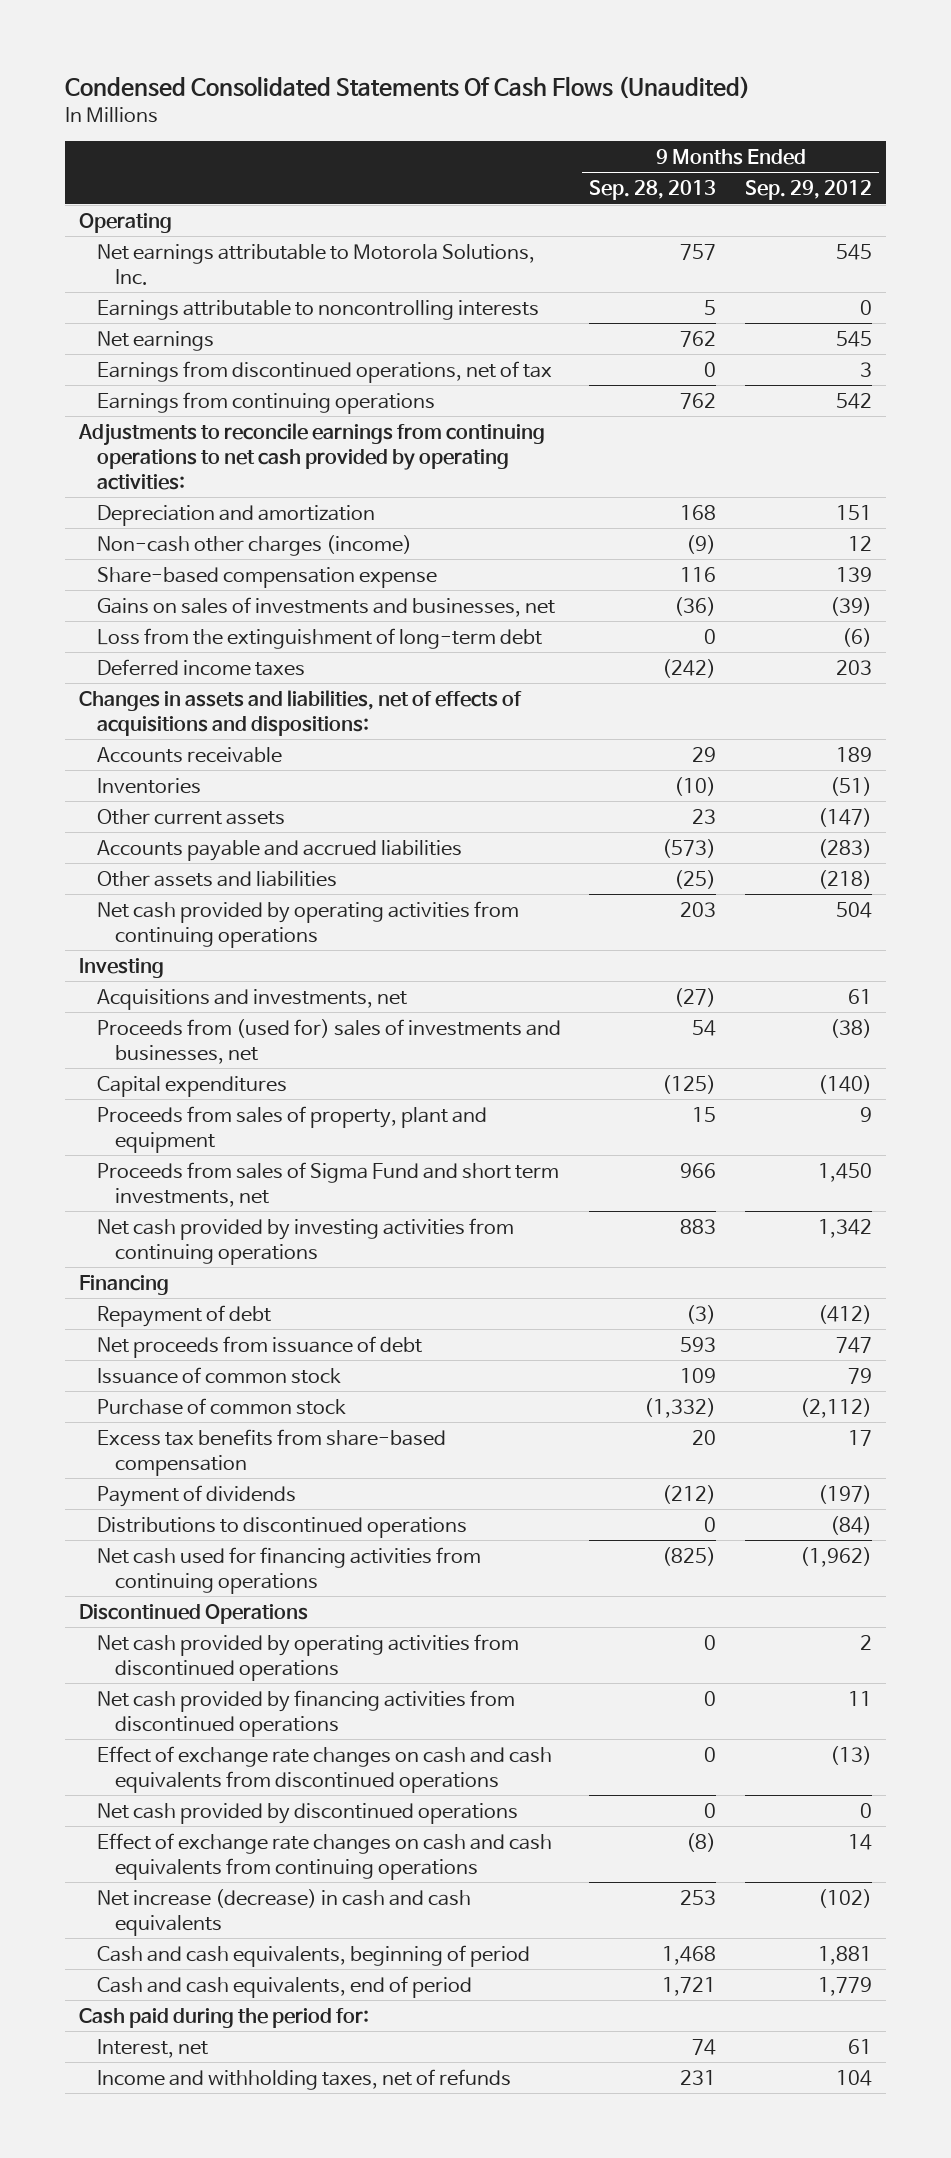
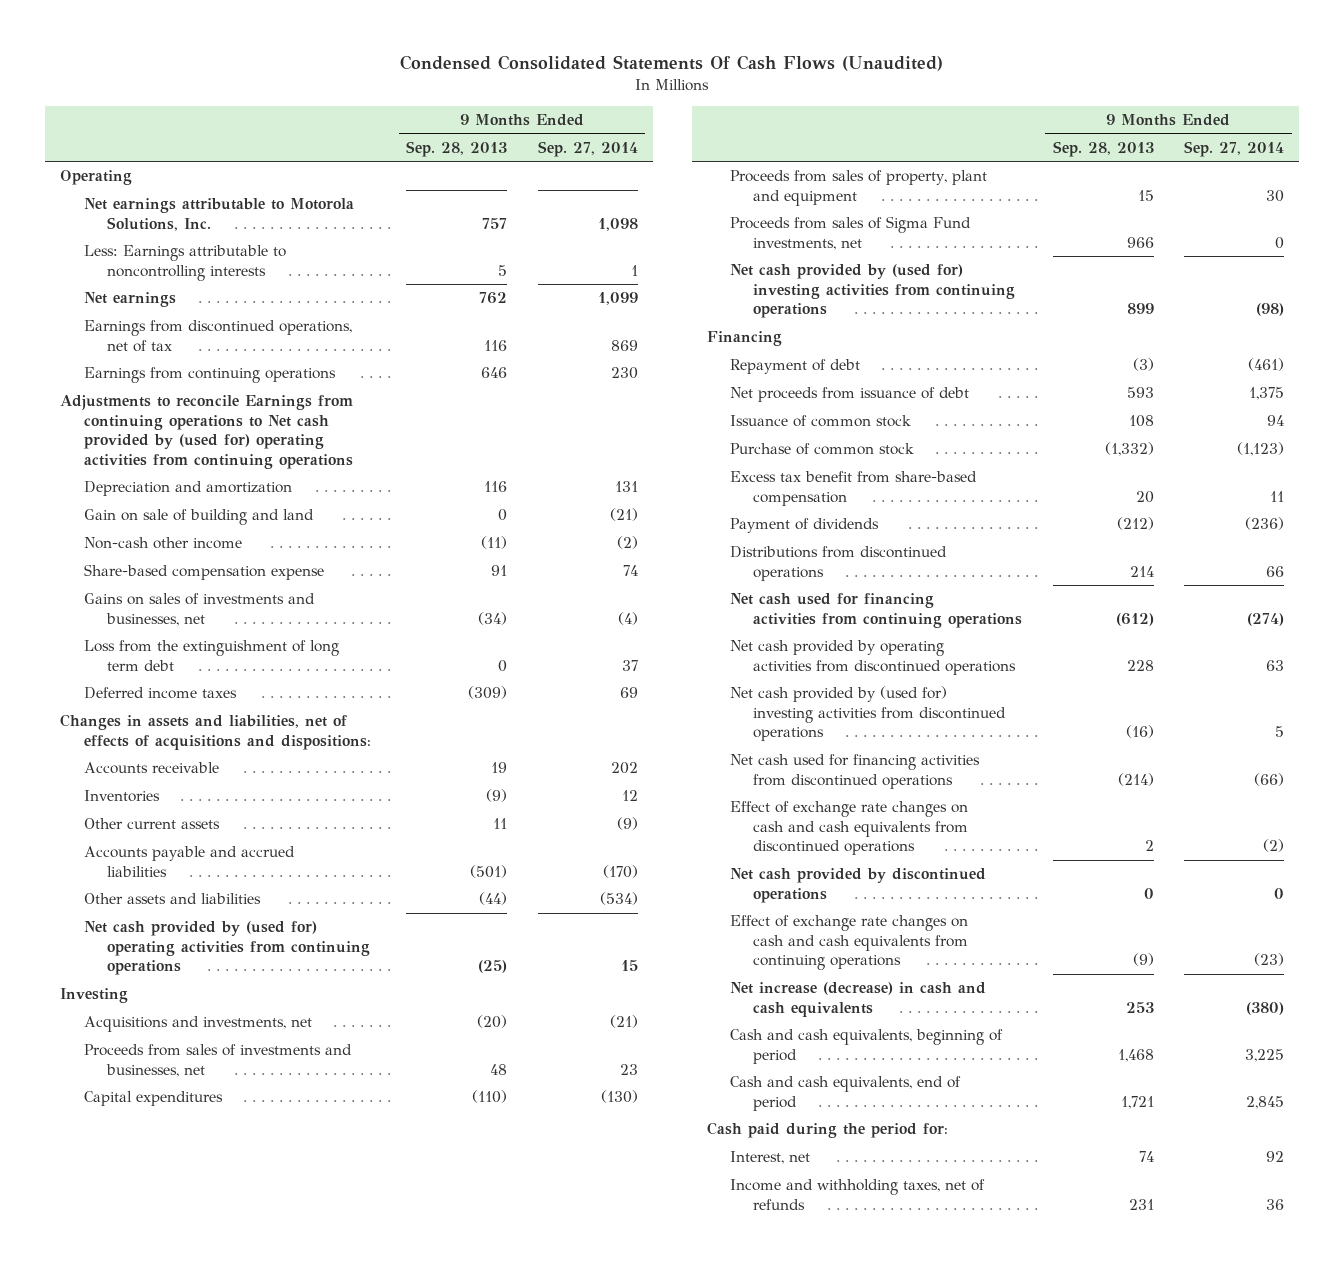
- | 9 Months Ended Sep. 28, 2013 | 9 Months Ended Sep. 29, 2012
+ | 9 Months Ended Sep. 28, 2013 | 9 Months Ended Sep. 27, 2014
- Earnings attributable to noncontrolling interests | 5 | 0
+ Less: Earnings attributable to noncontrolling interests | 5 | 1
- Earnings from discontinued operations, net of tax | 0 | 3
- Earnings from continuing operations | 762 | 542
- Adjustments to reconcile earnings from continuing operations to net cash provided by operating activities:
- Depreciation and amortization | 168 | 151
- Non-cash other charges (income) | (9) | 12
- Share-based compensation expense | 116 | 139
- Gains on sales of investments and businesses, net | (36) | (39)
- Loss from the extinguishment of long-term debt | 0 | (6)
- Deferred income taxes | (242) | 203
+ Earnings from discontinued operations, net of tax | 116 | 869
+ Earnings from continuing operations | 646 | 230
+ Adjustments to reconcile Earnings from continuing operations to Net cash provided by (used for) operating activities from continuing operations
+ Depreciation and amortization | 116 | 131
+ Gain on sale of building and land | 0 | (21)
+ Non-cash other income | (11) | (2)
+ Share-based compensation expense | 91 | 74
+ Gains on sales of investments and businesses, net | (34) | (4)
+ Loss from the extinguishment of long term debt | 0 | 37
+ Deferred income taxes | (309) | 69
- Accounts receivable | 29 | 189
- Inventories | (10) | (51)
- Other current assets | 23 | (147)
- Accounts payable and accrued liabilities | (573) | (283)
- Other assets and liabilities | (25) | (218)
- Net cash provided by operating activities from continuing operations | 203 | 504
+ Accounts receivable | 19 | 202
+ Inventories | (9) | 12
+ Other current assets | 11 | (9)
+ Accounts payable and accrued liabilities | (501) | (170)
+ Other assets and liabilities | (44) | (534)
+ Net cash provided by (used for) operating activities from continuing operations | (25) | 15
- Acquisitions and investments, net | (27) | 61
- Proceeds from (used for) sales of investments and businesses, net | 54 | (38)
- Capital expenditures | (125) | (140)
+ Acquisitions and investments, net | (20) | (21)
+ Proceeds from sales of investments and businesses, net | 48 | 23
+ Capital expenditures | (110) | (130)
- Proceeds from sales of Sigma Fund and short term investments, net | 966 | 1,450
- Net cash provided by investing activities from continuing operations | 883 | 1,342
+ Proceeds from sales of Sigma Fund investments, net | 966 | 0
+ Net cash provided by (used for) investing activities from continuing operations | 899 | (98)
- Issuance of common stock | 109 | 79
+ Issuance of common stock | 108 | 94
- Excess tax benefits from share-based compensation | 20 | 17
+ Excess tax benefit from share-based compensation | 20 | 11
- Distributions to discontinued operations | 0 | (84)
- Net cash used for financing activities from continuing operations | (825) | (1,962)
- Discontinued Operations
- Net cash provided by operating activities from discontinued operations | 0 | 2
- Net cash provided by financing activities from discontinued operations | 0 | 11
- Effect of exchange rate changes on cash and cash equivalents from discontinued operations | 0 | (13)
+ Distributions from discontinued operations | 214 | 66
+ Net cash used for financing activities from continuing operations | (612) | (274)
+ Net cash provided by operating activities from discontinued operations | 228 | 63
+ Net cash provided by (used for) investing activities from discontinued operations | (16) | 5
+ Net cash used for financing activities from discontinued operations | (214) | (66)
+ Effect of exchange rate changes on cash and cash equivalents from discontinued operations | 2 | (2)
- Effect of exchange rate changes on cash and cash equivalents from continuing operations | (8) | 14
+ Effect of exchange rate changes on cash and cash equivalents from continuing operations | (9) | (23)

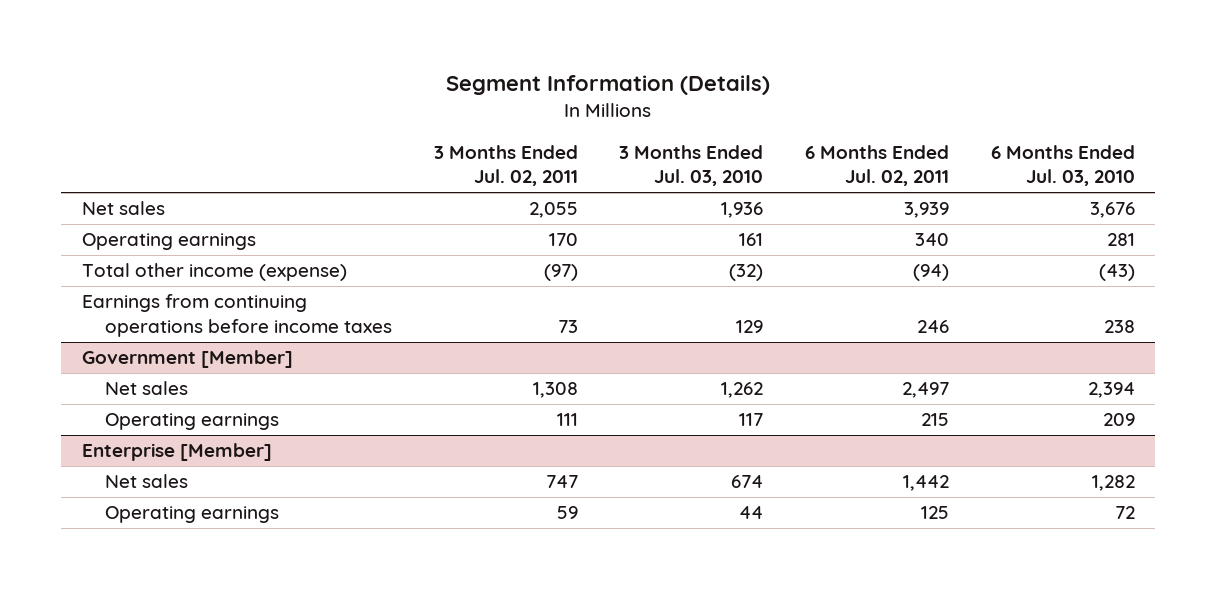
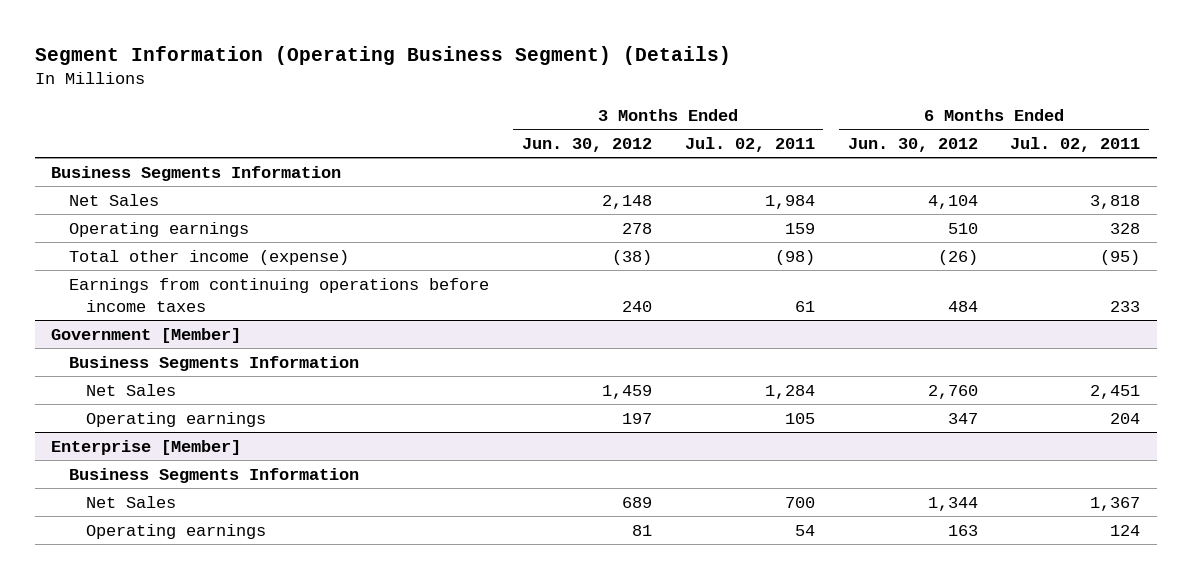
- Segment Information (Details)
+ Segment Information (Operating Business Segment) (Details)
- | 3 Months Ended Jul. 02, 2011 | 3 Months Ended Jul. 03, 2010 | 6 Months Ended Jul. 02, 2011 | 6 Months Ended Jul. 03, 2010
+ | 3 Months Ended Jun. 30, 2012 | 3 Months Ended Jul. 02, 2011 | 6 Months Ended Jun. 30, 2012 | 6 Months Ended Jul. 02, 2011
- Net sales | 2,055 | 1,936 | 3,939 | 3,676
- Operating earnings | 170 | 161 | 340 | 281
- Total other income (expense) | (97) | (32) | (94) | (43)
- Earnings from continuing operations before income taxes | 73 | 129 | 246 | 238
+ Business Segments Information
+ Net Sales | 2,148 | 1,984 | 4,104 | 3,818
+ Operating earnings | 278 | 159 | 510 | 328
+ Total other income (expense) | (38) | (98) | (26) | (95)
+ Earnings from continuing operations before income taxes | 240 | 61 | 484 | 233
@ Government [Member]
- Net sales | 1,308 | 1,262 | 2,497 | 2,394
- Operating earnings | 111 | 117 | 215 | 209
+ Business Segments Information
+ Net Sales | 1,459 | 1,284 | 2,760 | 2,451
+ Operating earnings | 197 | 105 | 347 | 204
@ Enterprise [Member]
- Net sales | 747 | 674 | 1,442 | 1,282
- Operating earnings | 59 | 44 | 125 | 72
+ Business Segments Information
+ Net Sales | 689 | 700 | 1,344 | 1,367
+ Operating earnings | 81 | 54 | 163 | 124

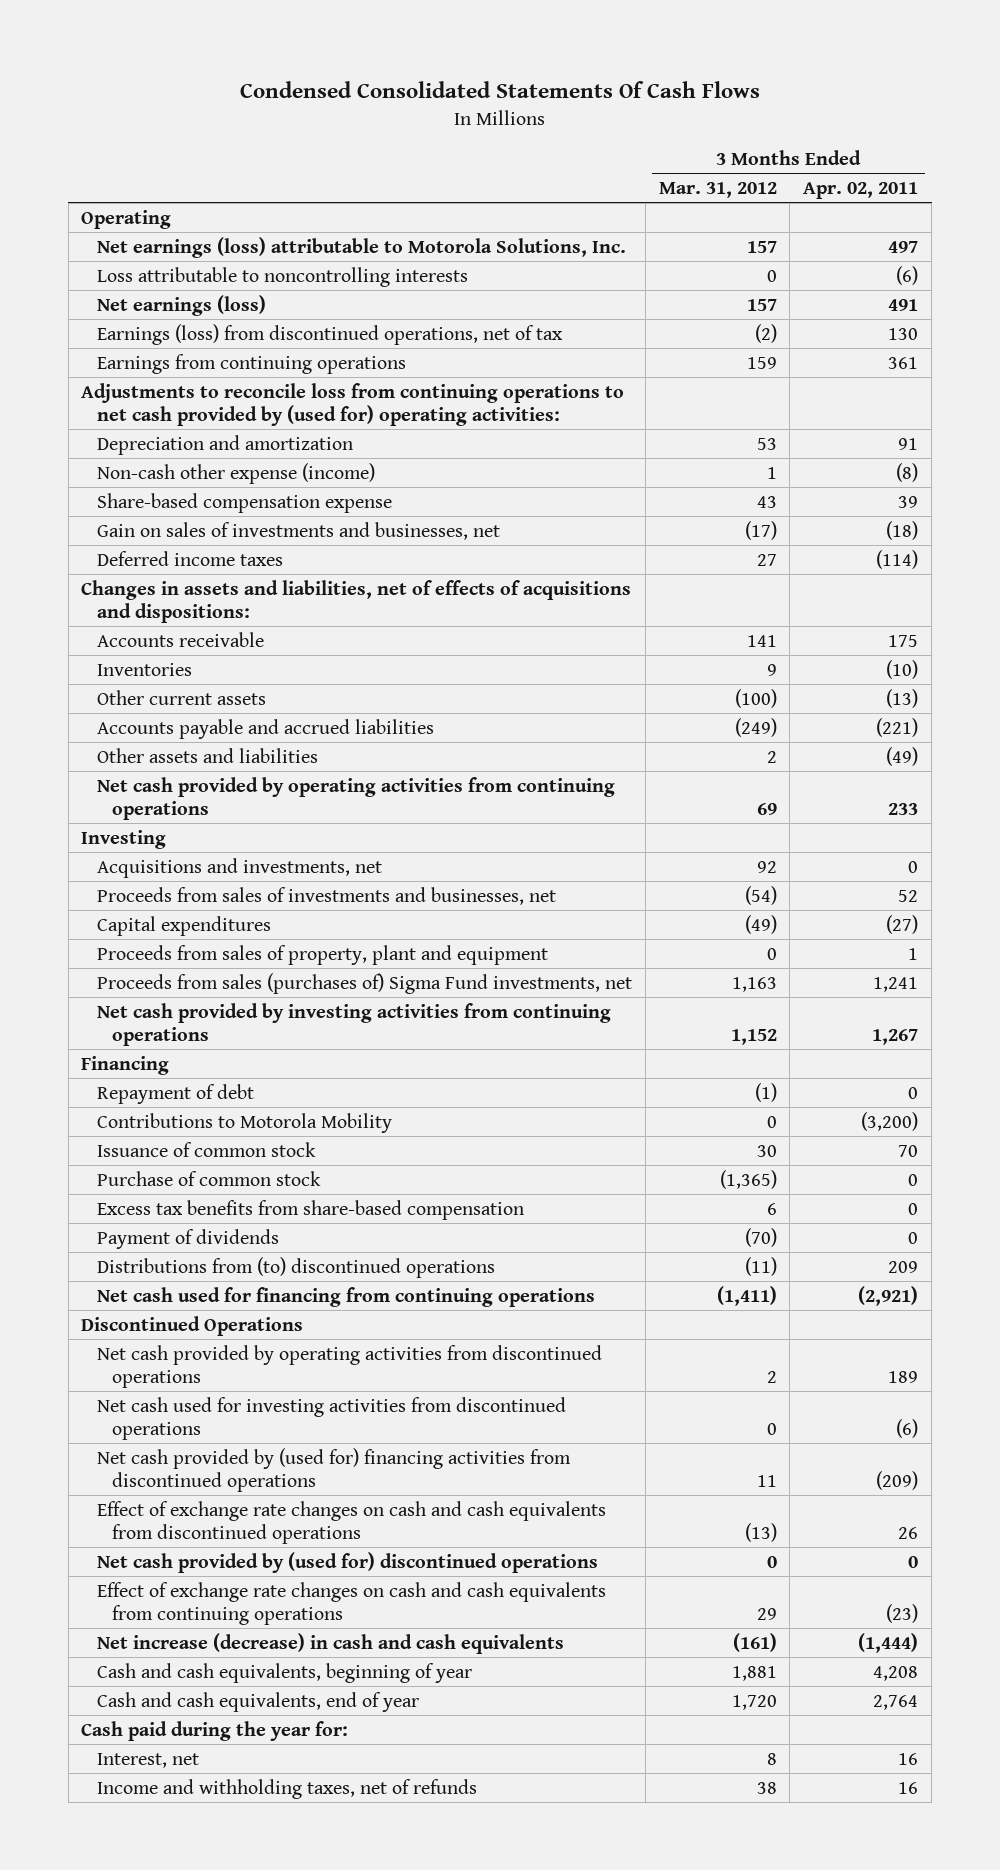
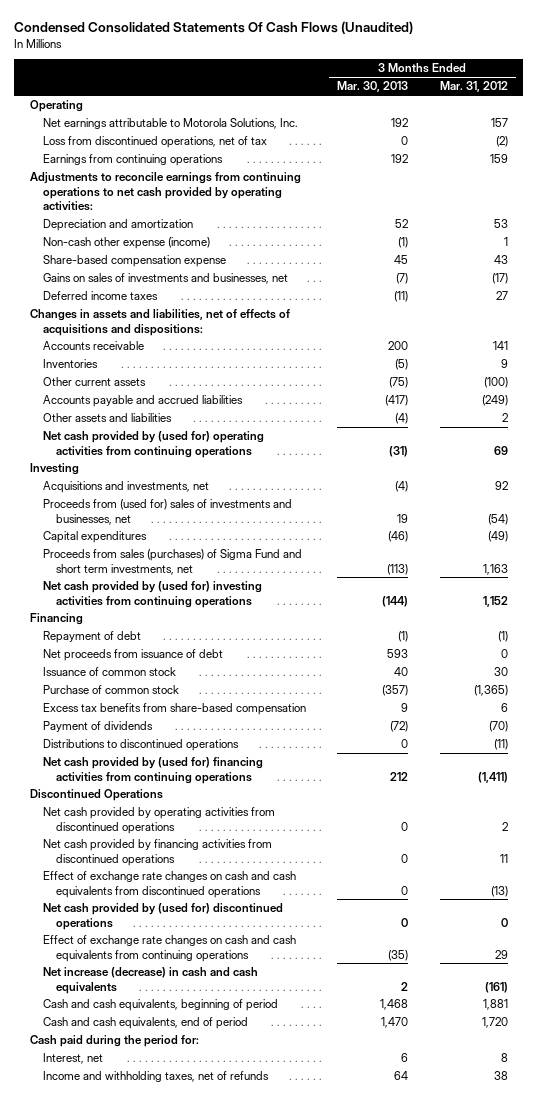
- Condensed Consolidated Statements Of Cash Flows
+ Condensed Consolidated Statements Of Cash Flows (Unaudited)
- | 3 Months Ended Mar. 31, 2012 | 3 Months Ended Apr. 02, 2011
+ | 3 Months Ended Mar. 30, 2013 | 3 Months Ended Mar. 31, 2012
- Net earnings (loss) attributable to Motorola Solutions, Inc. | 157 | 497
- Loss attributable to noncontrolling interests | 0 | (6)
- Net earnings (loss) | 157 | 491
- Earnings (loss) from discontinued operations, net of tax | (2) | 130
+ Net earnings attributable to Motorola Solutions, Inc. | 192 | 157
+ Loss from discontinued operations, net of tax | 0 | (2)
- Adjustments to reconcile loss from continuing operations to net cash provided by (used for) operating activities:
+ Adjustments to reconcile earnings from continuing operations to net cash provided by operating activities:
- Gain on sales of investments and businesses, net | (17) | (18)
+ Gains on sales of investments and businesses, net | (7) | (17)
- Net cash provided by operating activities from continuing operations | 69 | 233
+ Net cash provided by (used for) operating activities from continuing operations | (31) | 69
- Proceeds from sales of investments and businesses, net | (54) | 52
+ Proceeds from (used for) sales of investments and businesses, net | 19 | (54)
- Proceeds from sales of property, plant and equipment | 0 | 1
- Proceeds from sales (purchases of) Sigma Fund investments, net | 1,163 | 1,241
- Net cash provided by investing activities from continuing operations | 1,152 | 1,267
+ Proceeds from sales (purchases) of Sigma Fund and short term investments, net | (113) | 1,163
+ Net cash provided by (used for) investing activities from continuing operations | (144) | 1,152
- Contributions to Motorola Mobility | 0 | (3,200)
+ Net proceeds from issuance of debt | 593 | 0
- Distributions from (to) discontinued operations | (11) | 209
- Net cash used for financing from continuing operations | (1,411) | (2,921)
+ Distributions to discontinued operations | 0 | (11)
+ Net cash provided by (used for) financing activities from continuing operations | 212 | (1,411)
- Net cash used for investing activities from discontinued operations | 0 | (6)
- Net cash provided by (used for) financing activities from discontinued operations | 11 | (209)
+ Net cash provided by financing activities from discontinued operations | 0 | 11
- Cash and cash equivalents, beginning of year | 1,881 | 4,208
- Cash and cash equivalents, end of year | 1,720 | 2,764
- Cash paid during the year for:
+ Cash and cash equivalents, beginning of period | 1,468 | 1,881
+ Cash and cash equivalents, end of period | 1,470 | 1,720
+ Cash paid during the period for:

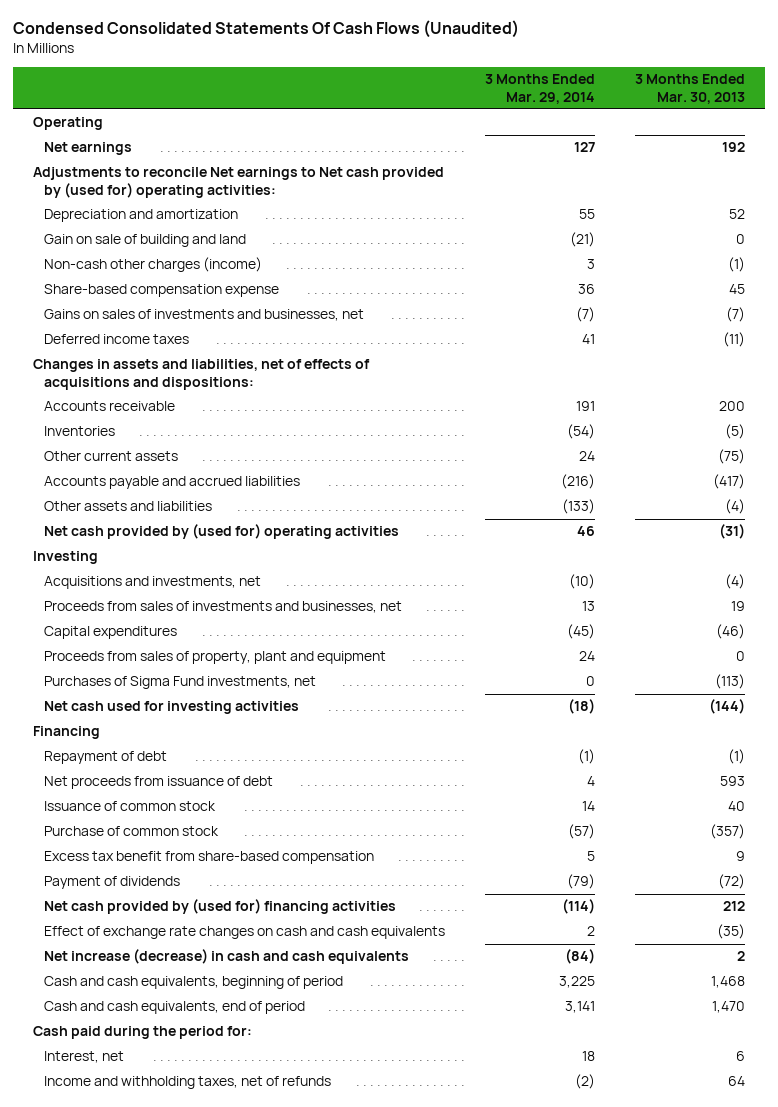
- | 3 Months Ended Mar. 30, 2013 | 3 Months Ended Mar. 31, 2012
+ | 3 Months Ended Mar. 29, 2014 | 3 Months Ended Mar. 30, 2013
- Net earnings attributable to Motorola Solutions, Inc. | 192 | 157
- Loss from discontinued operations, net of tax | 0 | (2)
- Earnings from continuing operations | 192 | 159
- Adjustments to reconcile earnings from continuing operations to net cash provided by operating activities:
+ Net earnings | 127 | 192
+ Adjustments to reconcile Net earnings to Net cash provided by (used for) operating activities:
- Non-cash other expense (income) | (1) | 1
+ Gain on sale of building and land | (21) | 0
+ Non-cash other charges (income) | 3 | (1)
- Net cash provided by (used for) operating activities from continuing operations | (31) | 69
+ Net cash provided by (used for) operating activities | 46 | (31)
- Proceeds from (used for) sales of investments and businesses, net | 19 | (54)
+ Proceeds from sales of investments and businesses, net | 13 | 19
- Proceeds from sales (purchases) of Sigma Fund and short term investments, net | (113) | 1,163
- Net cash provided by (used for) investing activities from continuing operations | (144) | 1,152
+ Proceeds from sales of property, plant and equipment | 24 | 0
+ Purchases of Sigma Fund investments, net | 0 | (113)
+ Net cash used for investing activities | (18) | (144)
- Excess tax benefits from share-based compensation | 9 | 6
+ Excess tax benefit from share-based compensation | 5 | 9
- Distributions to discontinued operations | 0 | (11)
- Net cash provided by (used for) financing activities from continuing operations | 212 | (1,411)
- Discontinued Operations
- Net cash provided by operating activities from discontinued operations | 0 | 2
- Net cash provided by financing activities from discontinued operations | 0 | 11
- Effect of exchange rate changes on cash and cash equivalents from discontinued operations | 0 | (13)
- Net cash provided by (used for) discontinued operations | 0 | 0
- Effect of exchange rate changes on cash and cash equivalents from continuing operations | (35) | 29
+ Net cash provided by (used for) financing activities | (114) | 212
+ Effect of exchange rate changes on cash and cash equivalents | 2 | (35)

